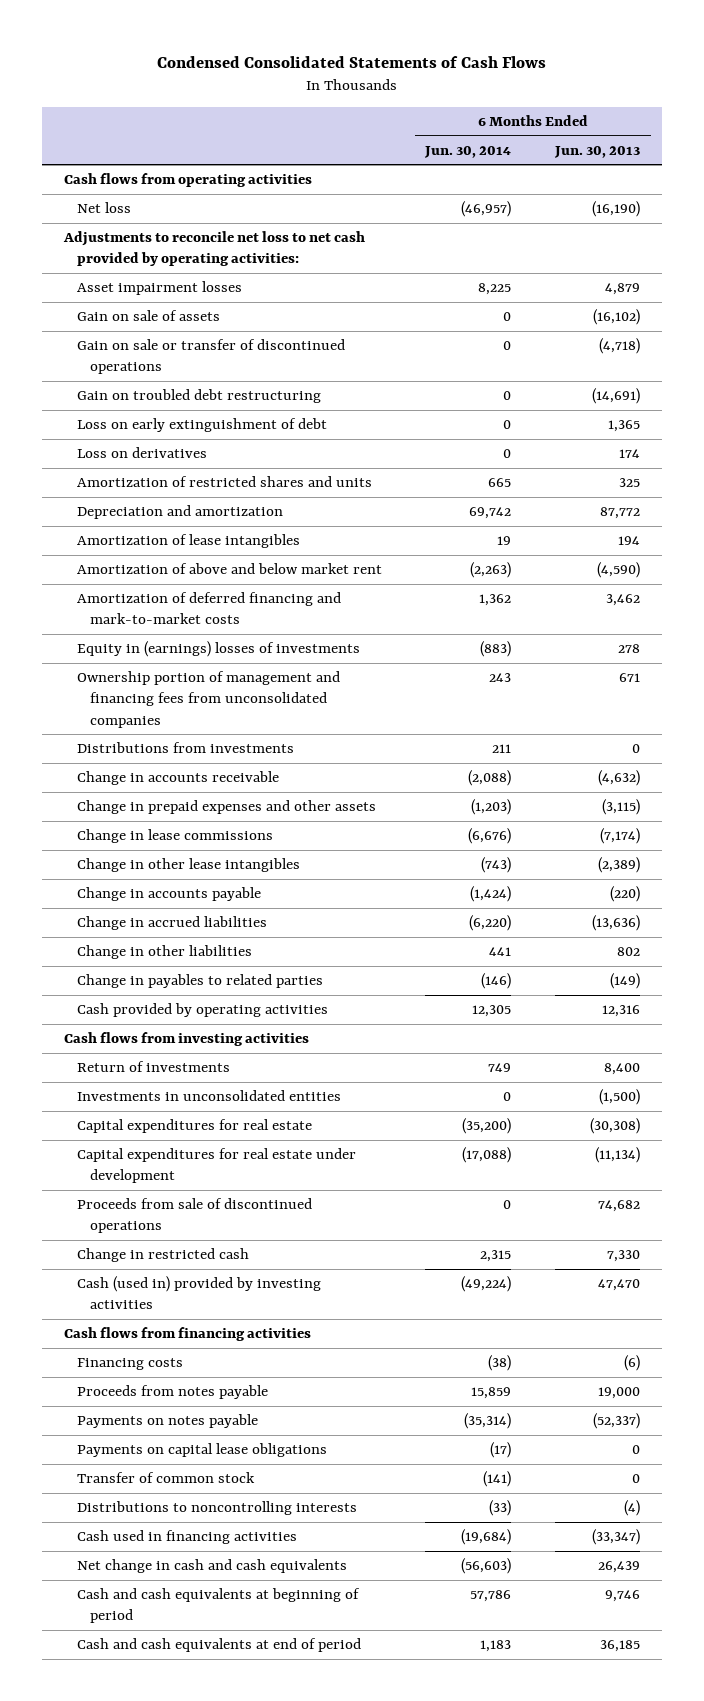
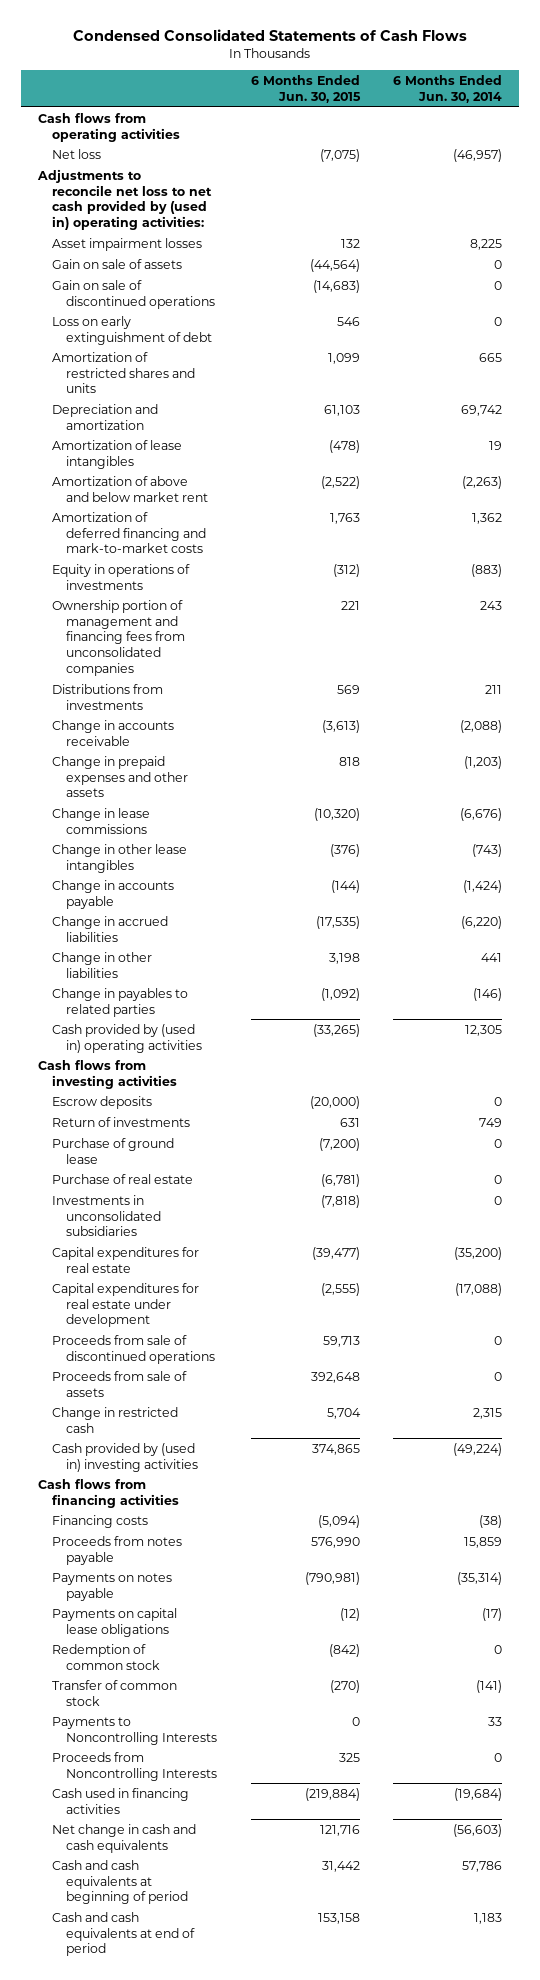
- | 6 Months Ended Jun. 30, 2014 | 6 Months Ended Jun. 30, 2013
+ | 6 Months Ended Jun. 30, 2015 | 6 Months Ended Jun. 30, 2014
- Adjustments to reconcile net loss to net cash provided by operating activities:
+ Adjustments to reconcile net loss to net cash provided by (used in) operating activities:
- Gain on sale or transfer of discontinued operations | 0 | (4,718)
- Gain on troubled debt restructuring | 0 | (14,691)
+ Gain on sale of discontinued operations | (14,683) | 0
- Loss on derivatives | 0 | 174
- Equity in (earnings) losses of investments | (883) | 278
+ Equity in operations of investments | (312) | (883)
- Cash provided by operating activities | 12,305 | 12,316
+ Cash provided by (used in) operating activities | (33,265) | 12,305
+ Escrow deposits | (20,000) | 0
- Investments in unconsolidated entities | 0 | (1,500)
+ Purchase of ground lease | (7,200) | 0
+ Purchase of real estate | (6,781) | 0
+ Investments in unconsolidated subsidiaries | (7,818) | 0
+ Proceeds from sale of assets | 392,648 | 0
- Cash (used in) provided by investing activities | (49,224) | 47,470
+ Cash provided by (used in) investing activities | 374,865 | (49,224)
+ Redemption of common stock | (842) | 0
- Distributions to noncontrolling interests | (33) | (4)
+ Payments to Noncontrolling Interests | 0 | 33
+ Proceeds from Noncontrolling Interests | 325 | 0

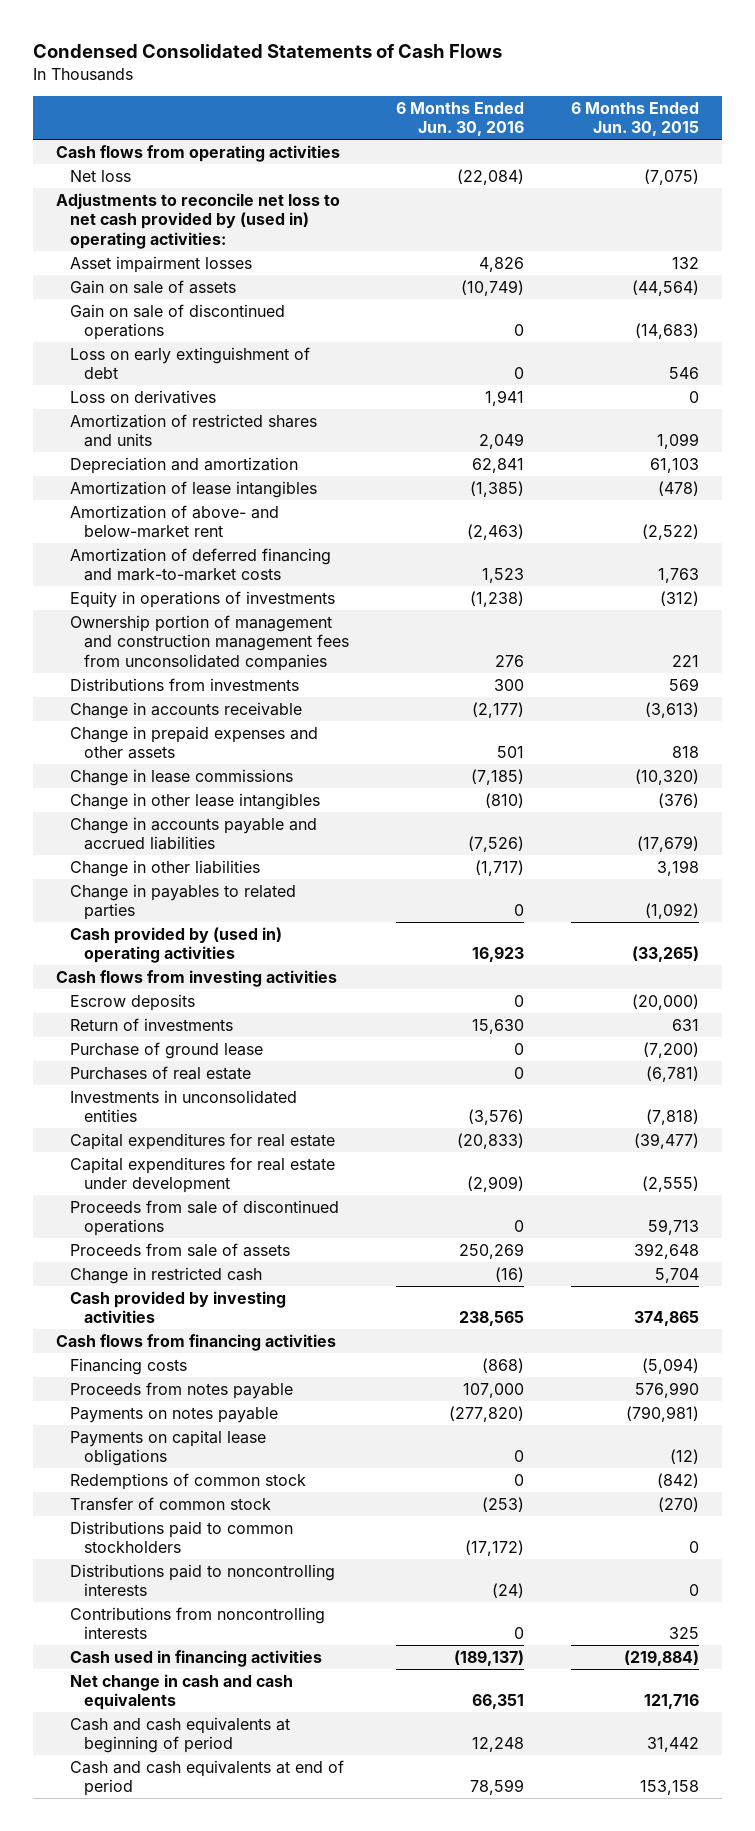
- | 6 Months Ended Jun. 30, 2015 | 6 Months Ended Jun. 30, 2014
+ | 6 Months Ended Jun. 30, 2016 | 6 Months Ended Jun. 30, 2015
+ Loss on derivatives | 1,941 | 0
- Amortization of above and below market rent | (2,522) | (2,263)
+ Amortization of above- and below-market rent | (2,463) | (2,522)
- Ownership portion of management and financing fees from unconsolidated companies | 221 | 243
+ Ownership portion of management and construction management fees from unconsolidated companies | 276 | 221
- Change in accounts payable | (144) | (1,424)
- Change in accrued liabilities | (17,535) | (6,220)
+ Change in accounts payable and accrued liabilities | (7,526) | (17,679)
- Purchase of real estate | (6,781) | 0
- Investments in unconsolidated subsidiaries | (7,818) | 0
+ Purchases of real estate | 0 | (6,781)
+ Investments in unconsolidated entities | (3,576) | (7,818)
- Cash provided by (used in) investing activities | 374,865 | (49,224)
+ Cash provided by investing activities | 238,565 | 374,865
- Redemption of common stock | (842) | 0
+ Redemptions of common stock | 0 | (842)
- Payments to Noncontrolling Interests | 0 | 33
- Proceeds from Noncontrolling Interests | 325 | 0
+ Distributions paid to common stockholders | (17,172) | 0
+ Distributions paid to noncontrolling interests | (24) | 0
+ Contributions from noncontrolling interests | 0 | 325

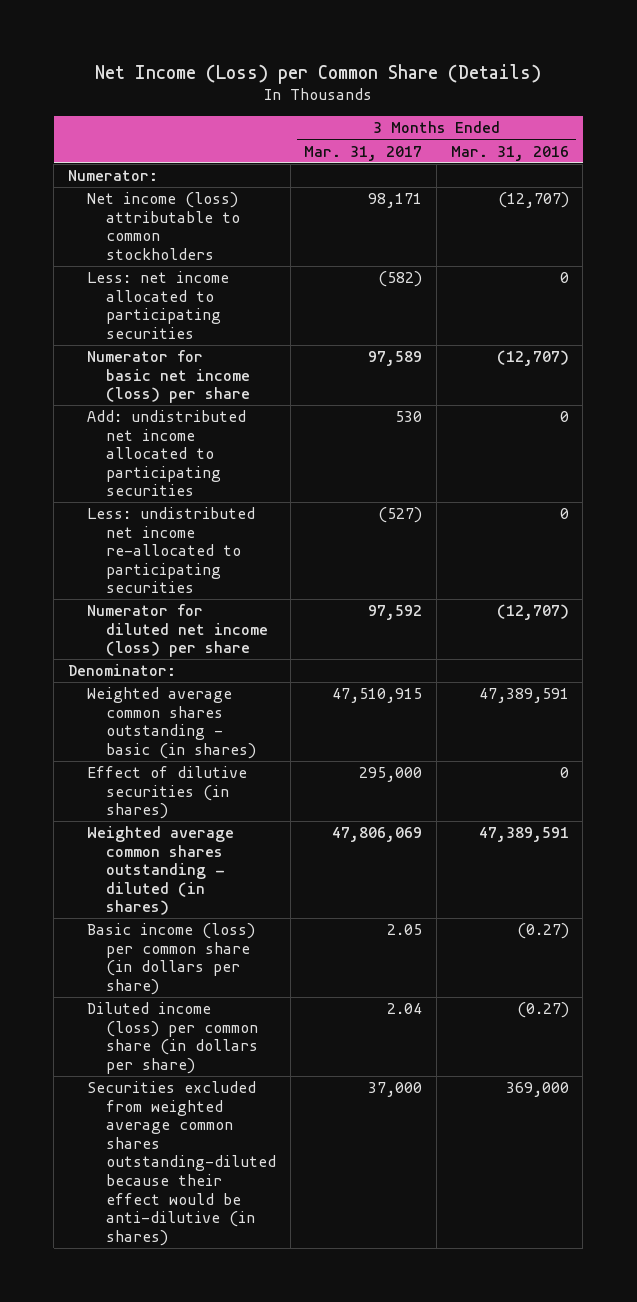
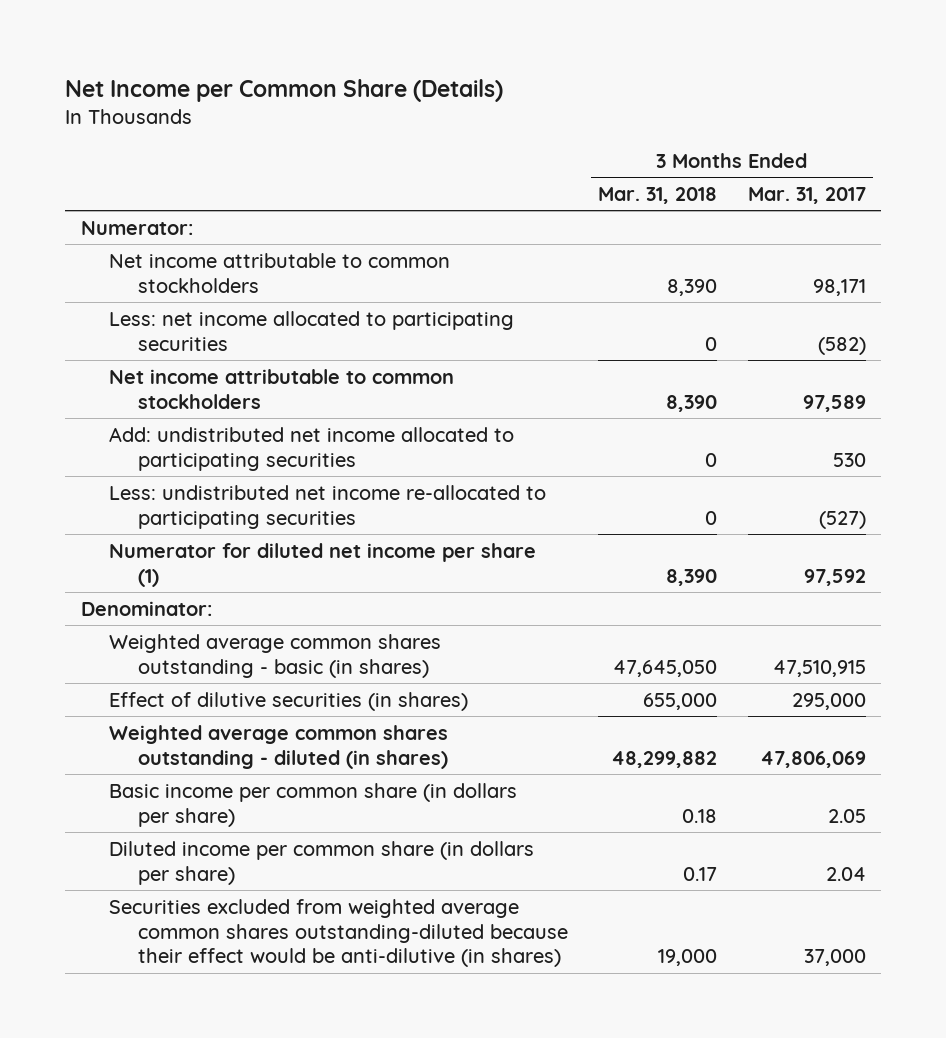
- Net Income (Loss) per Common Share (Details)
+ Net Income per Common Share (Details)
- | 3 Months Ended Mar. 31, 2017 | 3 Months Ended Mar. 31, 2016
+ | 3 Months Ended Mar. 31, 2018 | 3 Months Ended Mar. 31, 2017
- Net income (loss) attributable to common stockholders | 98,171 | (12,707)
+ Net income attributable to common stockholders | 8,390 | 98,171
- Numerator for basic net income (loss) per share | 97,589 | (12,707)
+ Net income attributable to common stockholders | 8,390 | 97,589
- Numerator for diluted net income (loss) per share | 97,592 | (12,707)
+ Numerator for diluted net income per share (1) | 8,390 | 97,592
- Basic income (loss) per common share (in dollars per share) | 2.05 | (0.27)
- Diluted income (loss) per common share (in dollars per share) | 2.04 | (0.27)
+ Basic income per common share (in dollars per share) | 0.18 | 2.05
+ Diluted income per common share (in dollars per share) | 0.17 | 2.04

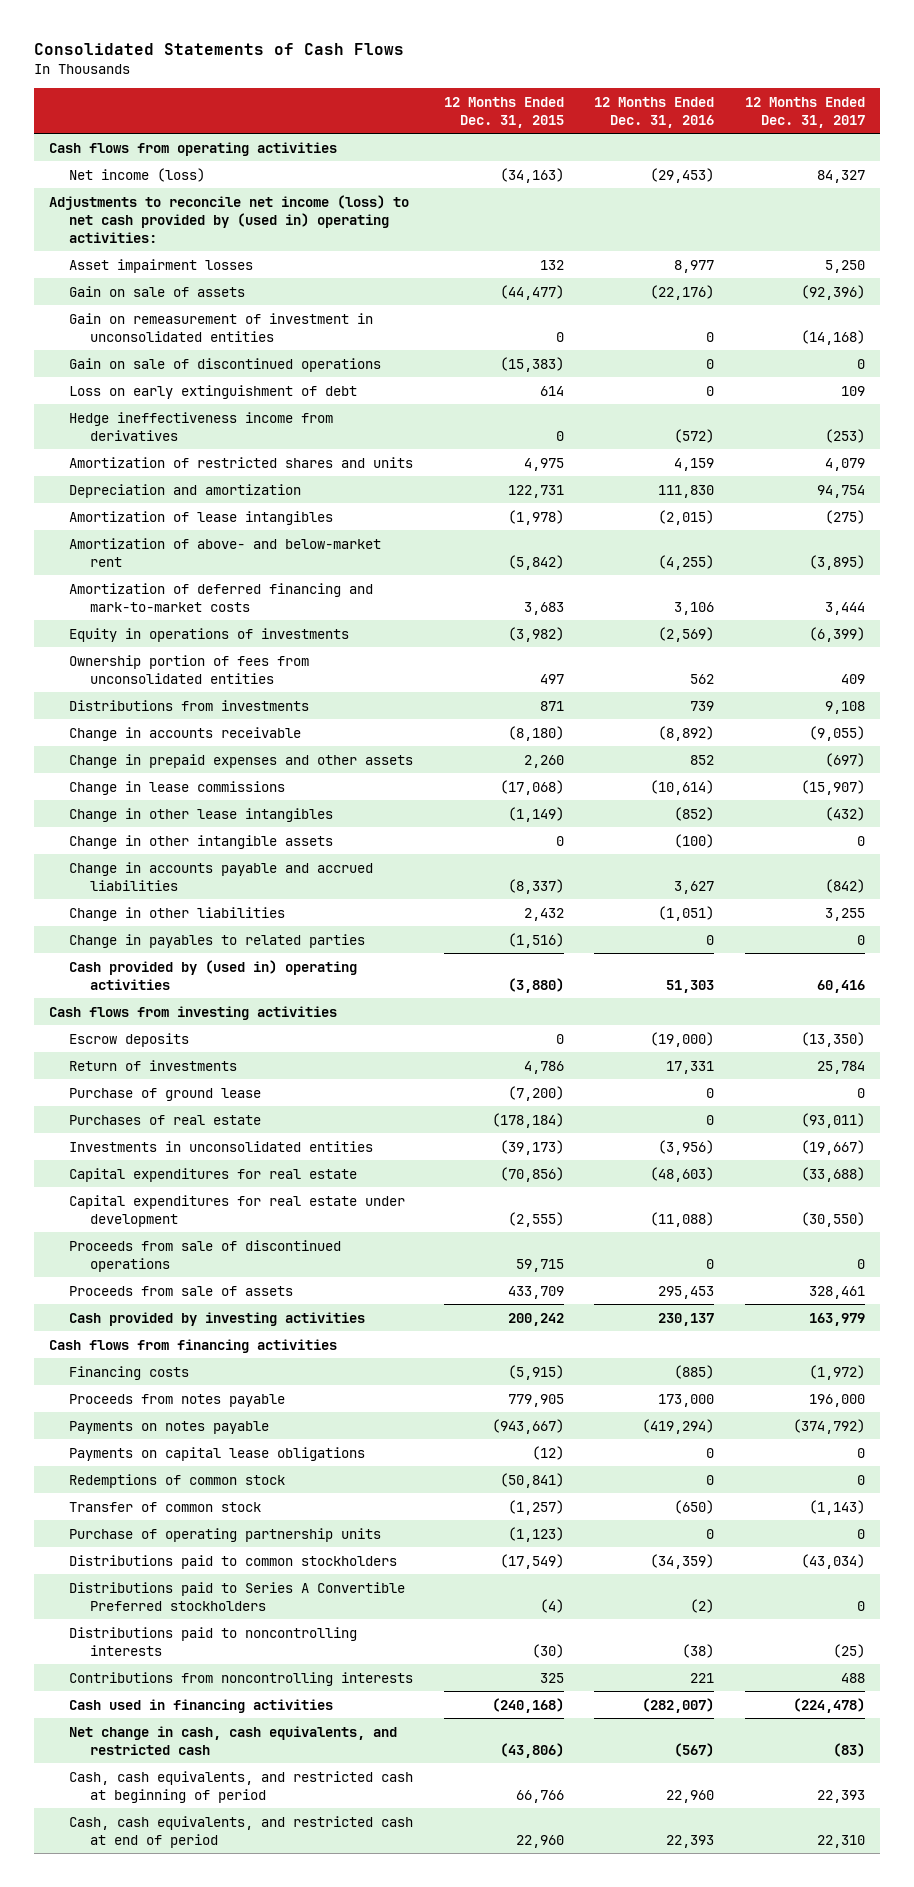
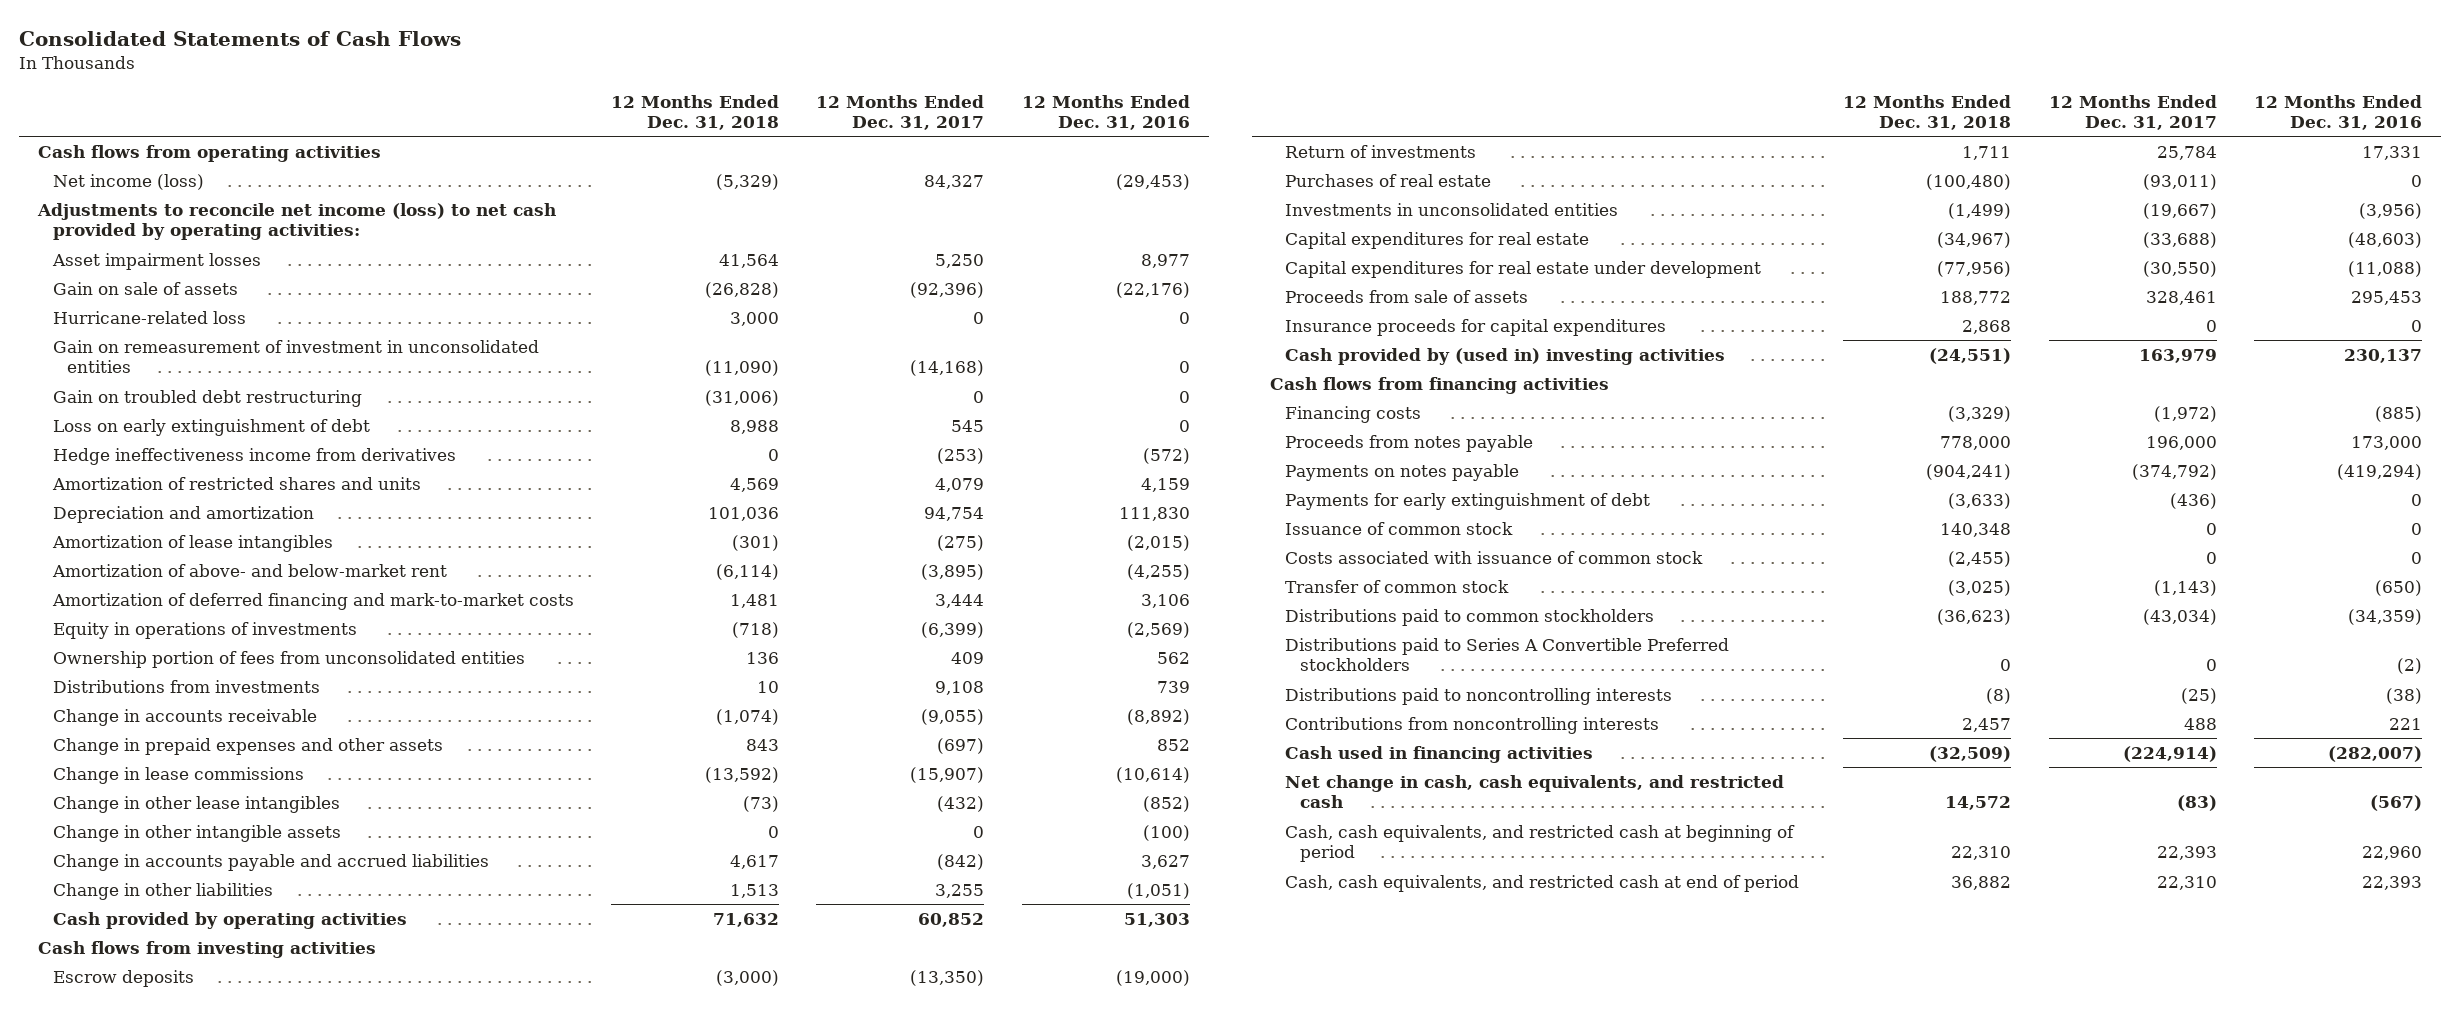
- | 12 Months Ended Dec. 31, 2015 | 12 Months Ended Dec. 31, 2016 | 12 Months Ended Dec. 31, 2017
+ | 12 Months Ended Dec. 31, 2018 | 12 Months Ended Dec. 31, 2017 | 12 Months Ended Dec. 31, 2016
- Adjustments to reconcile net income (loss) to net cash provided by (used in) operating activities:
+ Adjustments to reconcile net income (loss) to net cash provided by operating activities:
+ Hurricane-related loss | 3,000 | 0 | 0
- Gain on sale of discontinued operations | (15,383) | 0 | 0
- Loss on early extinguishment of debt | 614 | 0 | 109
+ Gain on troubled debt restructuring | (31,006) | 0 | 0
+ Loss on early extinguishment of debt | 8,988 | 545 | 0
- Change in payables to related parties | (1,516) | 0 | 0
- Cash provided by (used in) operating activities | (3,880) | 51,303 | 60,416
+ Cash provided by operating activities | 71,632 | 60,852 | 51,303
- Purchase of ground lease | (7,200) | 0 | 0
- Proceeds from sale of discontinued operations | 59,715 | 0 | 0
- Cash provided by investing activities | 200,242 | 230,137 | 163,979
+ Insurance proceeds for capital expenditures | 2,868 | 0 | 0
+ Cash provided by (used in) investing activities | (24,551) | 163,979 | 230,137
- Payments on capital lease obligations | (12) | 0 | 0
- Redemptions of common stock | (50,841) | 0 | 0
+ Payments for early extinguishment of debt | (3,633) | (436) | 0
+ Issuance of common stock | 140,348 | 0 | 0
+ Costs associated with issuance of common stock | (2,455) | 0 | 0
- Purchase of operating partnership units | (1,123) | 0 | 0
- Cash used in financing activities | (240,168) | (282,007) | (224,478)
+ Cash used in financing activities | (32,509) | (224,914) | (282,007)

